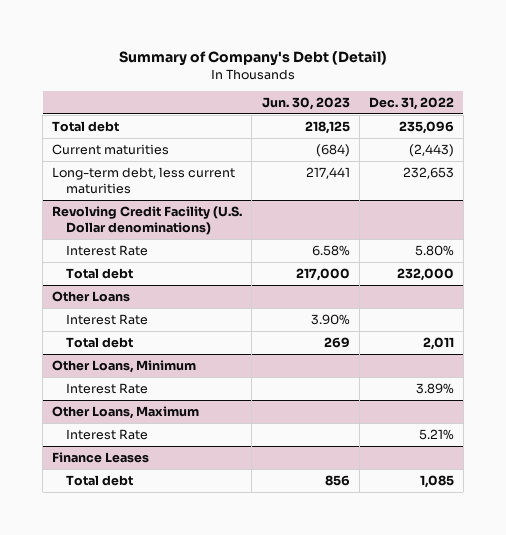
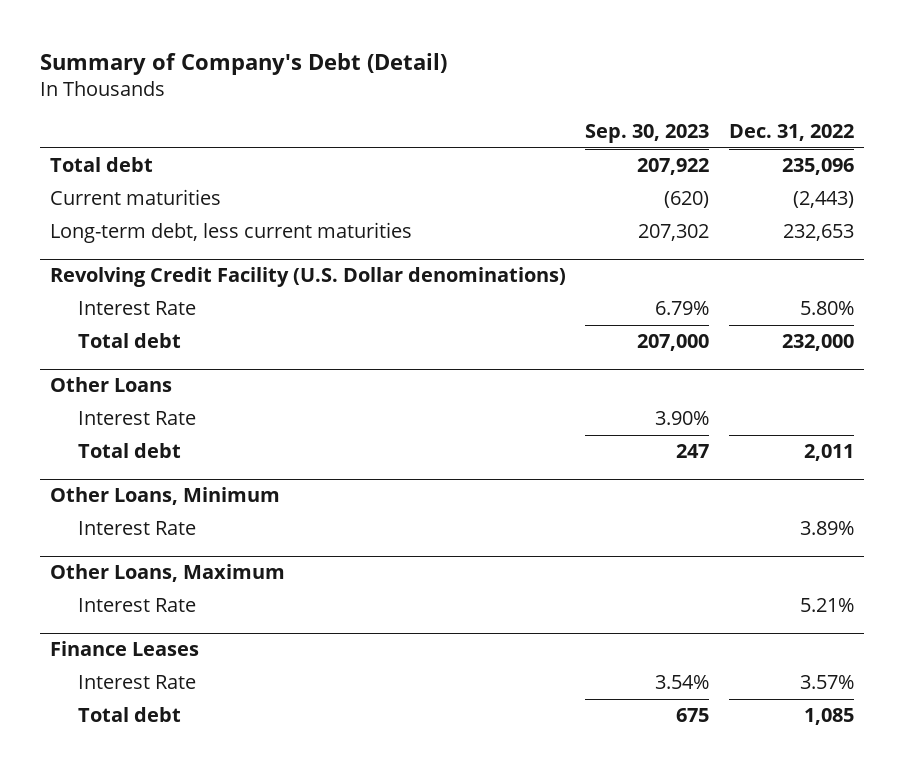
- | Jun. 30, 2023 | Dec. 31, 2022
+ | Sep. 30, 2023 | Dec. 31, 2022
@ Finance Leases
+ Interest Rate | 3.54% | 3.57%

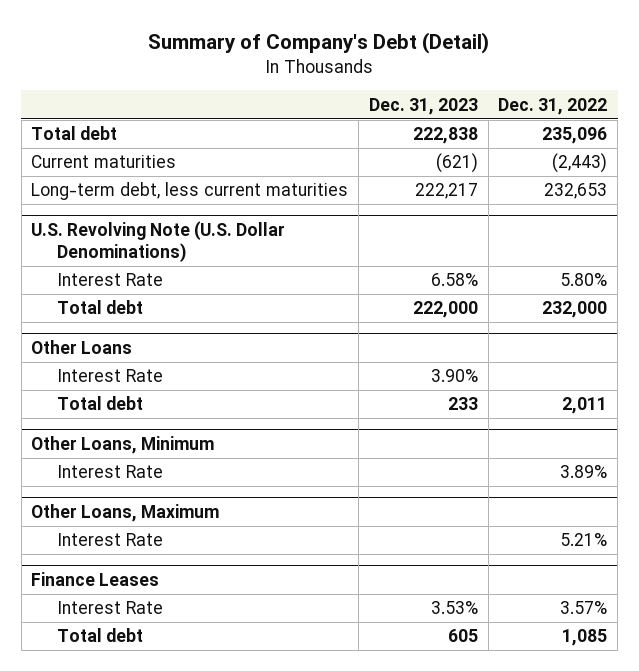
- | Sep. 30, 2023 | Dec. 31, 2022
+ | Dec. 31, 2023 | Dec. 31, 2022
- Revolving Credit Facility (U.S. Dollar denominations)
+ U.S. Revolving Note (U.S. Dollar Denominations)

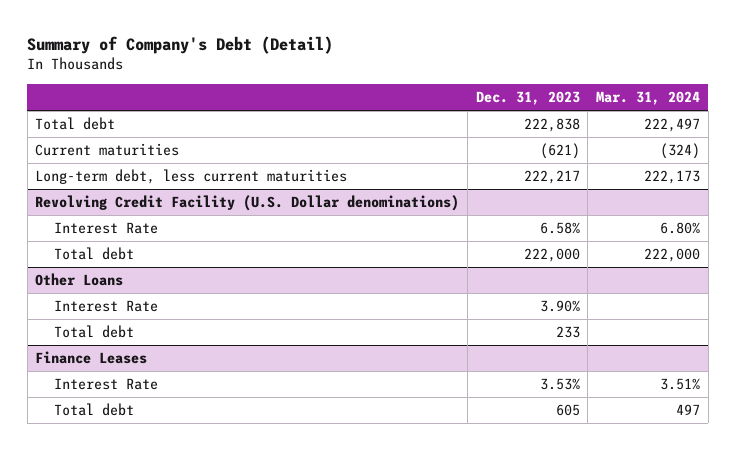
- | Dec. 31, 2023 | Dec. 31, 2022
+ | Dec. 31, 2023 | Mar. 31, 2024
- U.S. Revolving Note (U.S. Dollar Denominations)
+ Revolving Credit Facility (U.S. Dollar denominations)
- Other Loans, Minimum
- Interest Rate | | 3.89%
- Other Loans, Maximum
- Interest Rate | | 5.21%

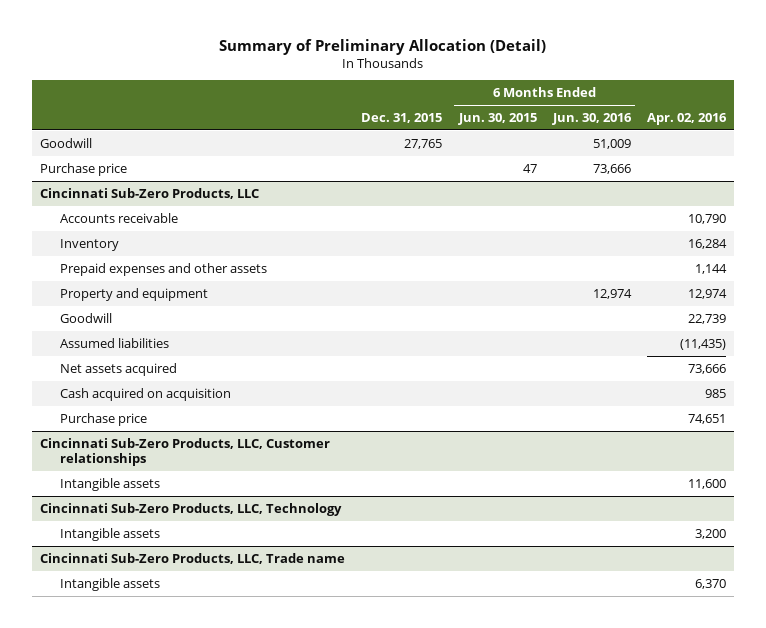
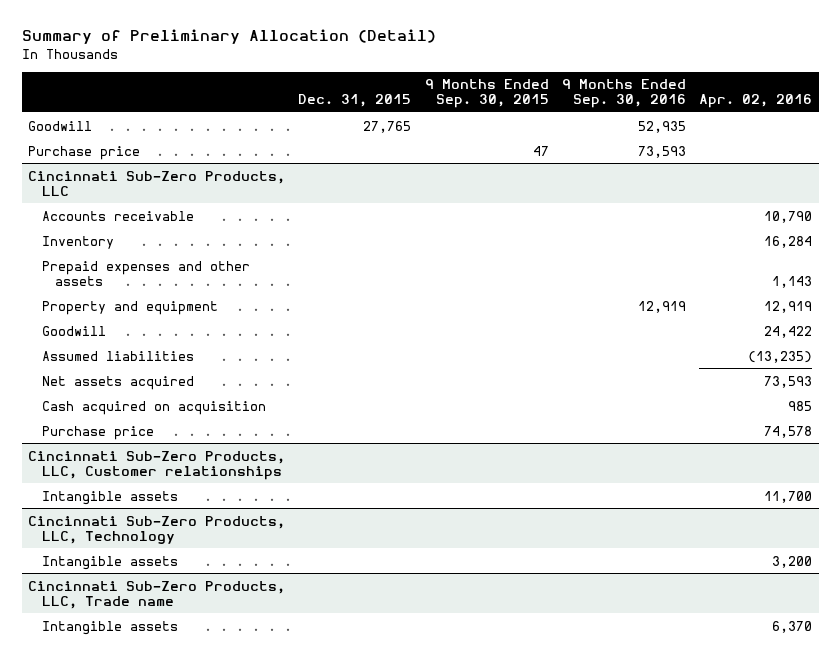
- | Dec. 31, 2015 | 6 Months Ended Jun. 30, 2015 | 6 Months Ended Jun. 30, 2016 | Apr. 02, 2016
+ | Dec. 31, 2015 | 9 Months Ended Sep. 30, 2015 | 9 Months Ended Sep. 30, 2016 | Apr. 02, 2016
@ Cincinnati Sub-Zero Products, LLC
- Prepaid expenses and other assets | | | | 1,144
- Property and equipment | | | 12,974 | 12,974
- Goodwill | | | | 22,739
- Assumed liabilities | | | | (11,435)
- Net assets acquired | | | | 73,666
+ Prepaid expenses and other assets | | | | 1,143
+ Property and equipment | | | 12,919 | 12,919
+ Goodwill | | | | 24,422
+ Assumed liabilities | | | | (13,235)
+ Net assets acquired | | | | 73,593
- Purchase price | | | | 74,651
+ Purchase price | | | | 74,578
@ Cincinnati Sub-Zero Products, LLC, Customer relationships
- Intangible assets | | | | 11,600
+ Intangible assets | | | | 11,700

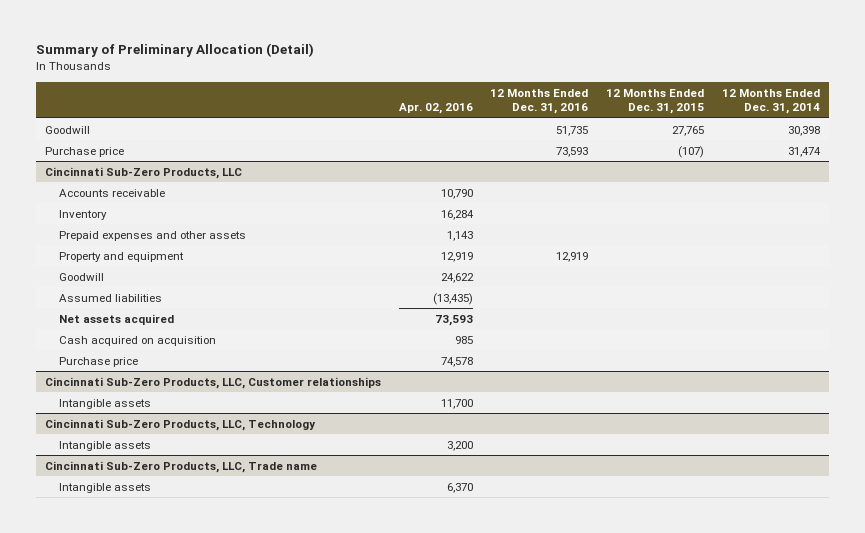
- | Dec. 31, 2015 | 9 Months Ended Sep. 30, 2015 | 9 Months Ended Sep. 30, 2016 | Apr. 02, 2016
+ | Apr. 02, 2016 | 12 Months Ended Dec. 31, 2016 | 12 Months Ended Dec. 31, 2015 | 12 Months Ended Dec. 31, 2014
@ Cincinnati Sub-Zero Products, LLC
- Goodwill | | | | 24,422
- Assumed liabilities | | | | (13,235)
+ Goodwill | 24,622 | | |
+ Assumed liabilities | (13,435) | | |

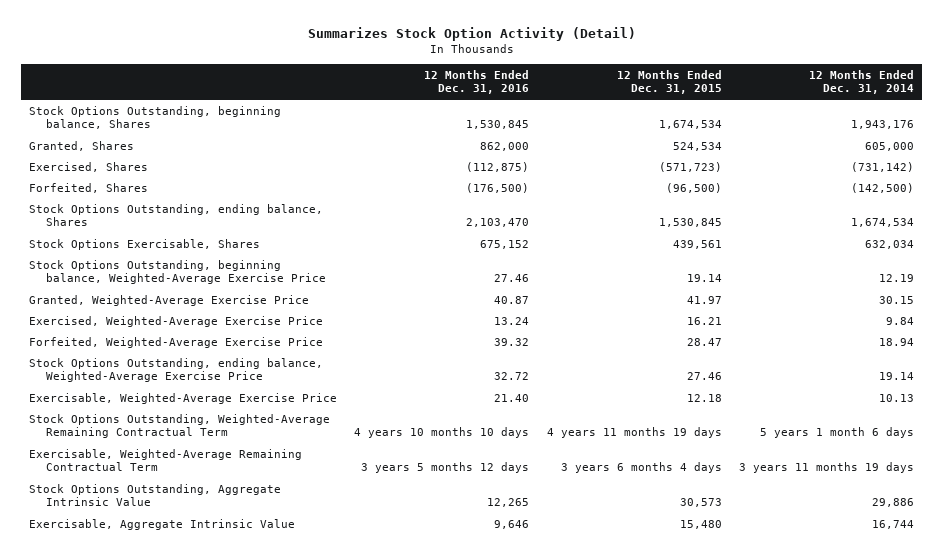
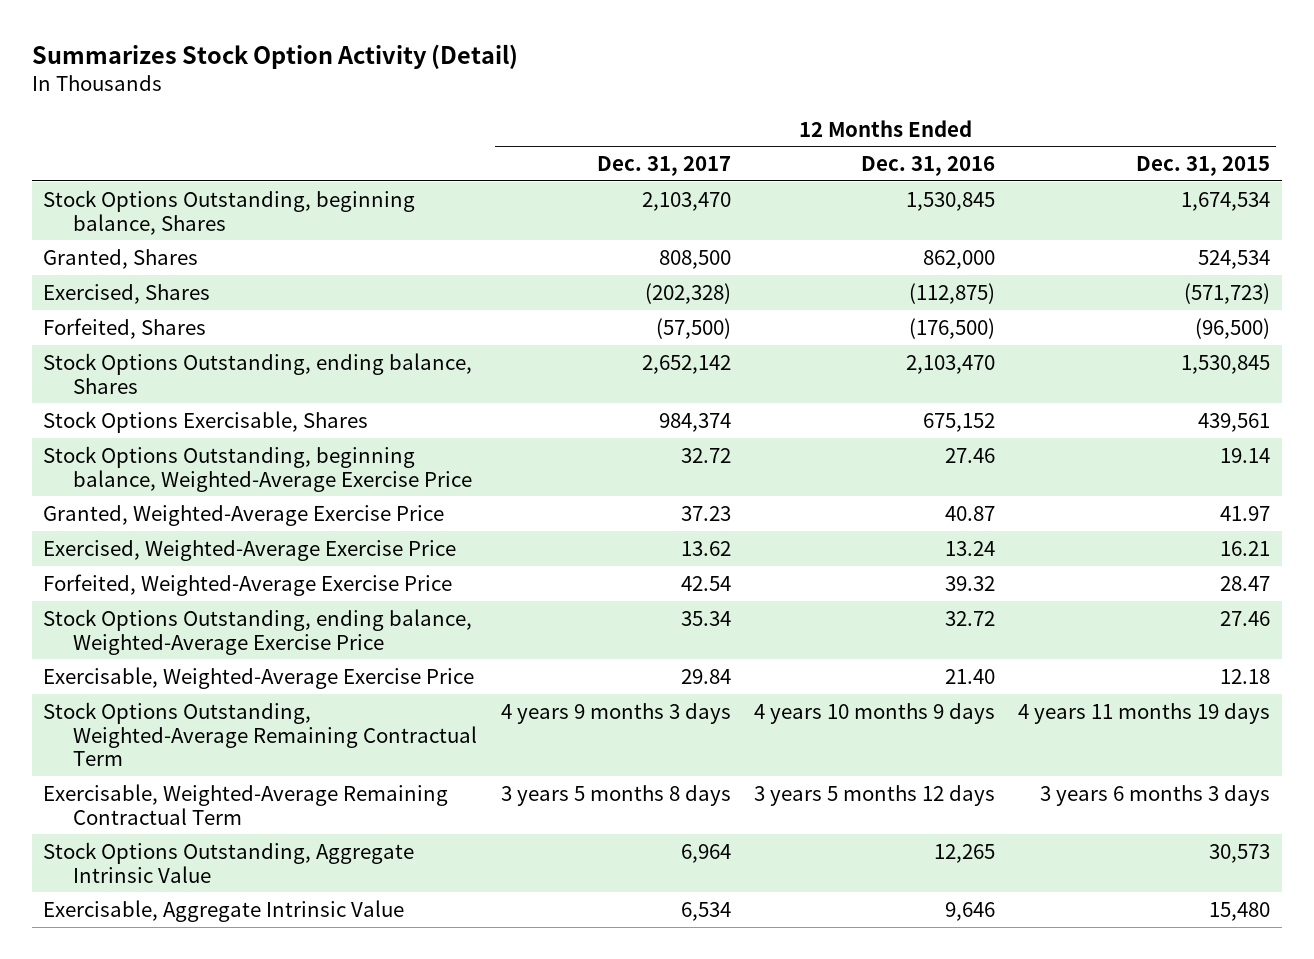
- | 12 Months Ended Dec. 31, 2016 | 12 Months Ended Dec. 31, 2015 | 12 Months Ended Dec. 31, 2014
+ | 12 Months Ended Dec. 31, 2017 | 12 Months Ended Dec. 31, 2016 | 12 Months Ended Dec. 31, 2015
- Stock Options Outstanding, Weighted-Average Remaining Contractual Term | 4 years 10 months 10 days | 4 years 11 months 19 days | 5 years 1 month 6 days
- Exercisable, Weighted-Average Remaining Contractual Term | 3 years 5 months 12 days | 3 years 6 months 4 days | 3 years 11 months 19 days
+ Stock Options Outstanding, Weighted-Average Remaining Contractual Term | 4 years 9 months 3 days | 4 years 10 months 9 days | 4 years 11 months 19 days
+ Exercisable, Weighted-Average Remaining Contractual Term | 3 years 5 months 8 days | 3 years 5 months 12 days | 3 years 6 months 3 days

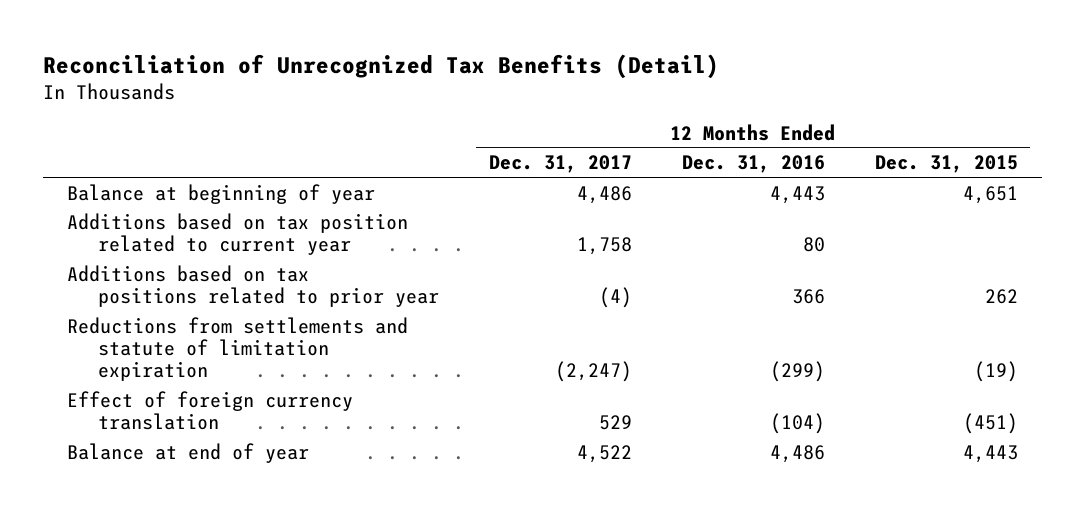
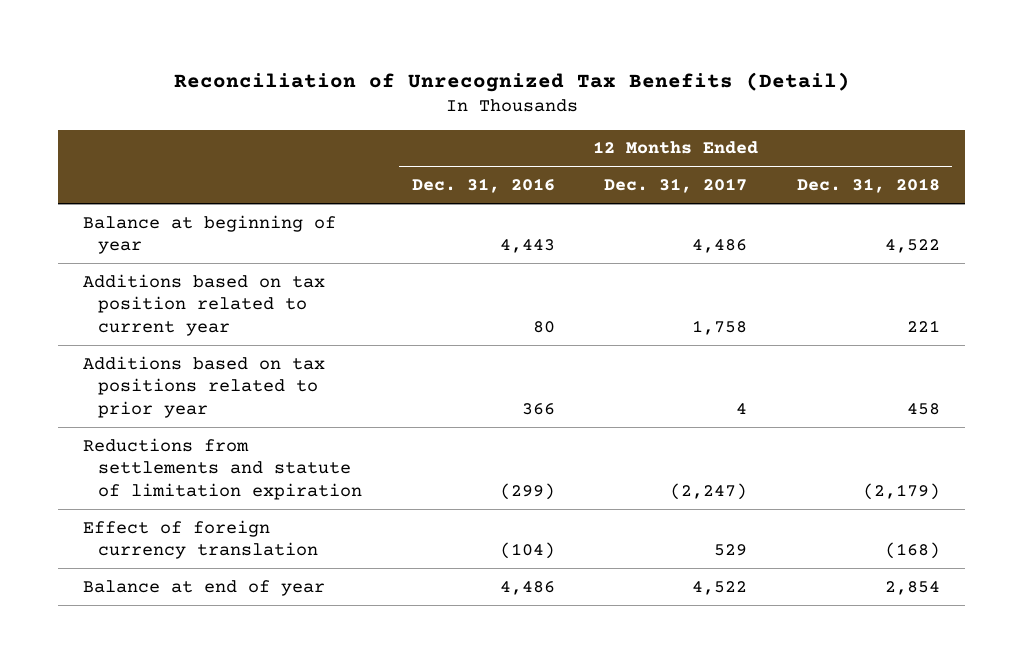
- | 12 Months Ended Dec. 31, 2017 | 12 Months Ended Dec. 31, 2016 | 12 Months Ended Dec. 31, 2015
+ | 12 Months Ended Dec. 31, 2016 | 12 Months Ended Dec. 31, 2017 | 12 Months Ended Dec. 31, 2018
- Additions based on tax positions related to prior year | (4) | 366 | 262
+ Additions based on tax positions related to prior year | 366 | 4 | 458

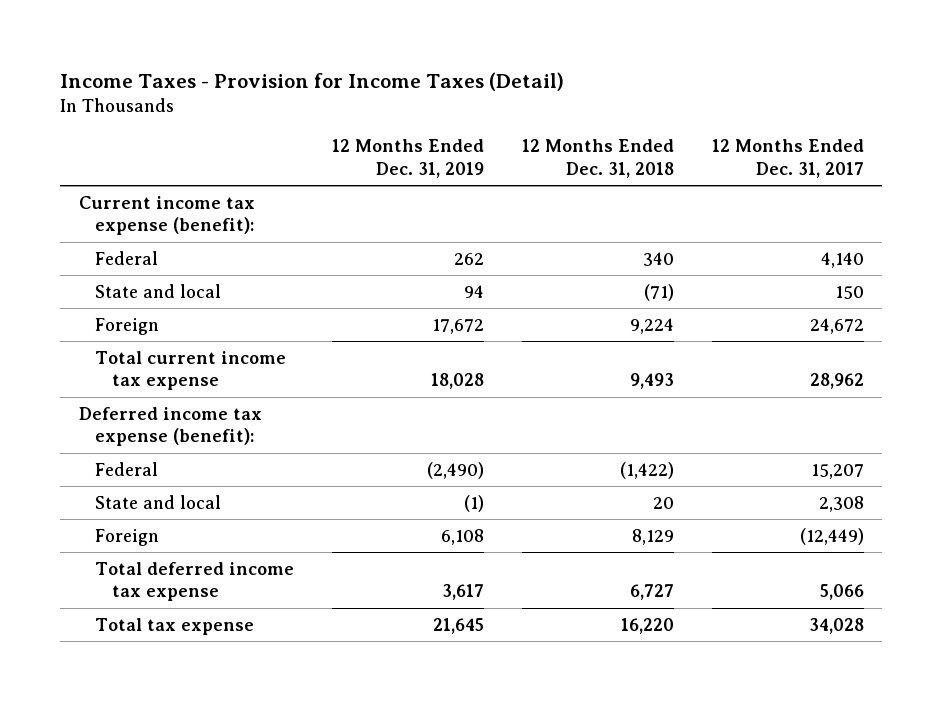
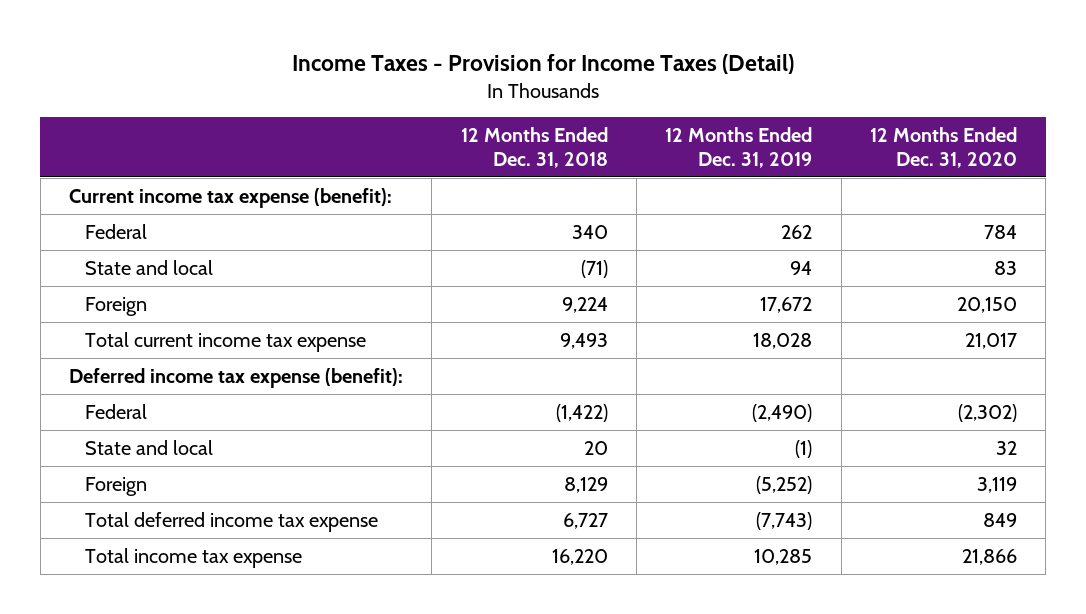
- | 12 Months Ended Dec. 31, 2019 | 12 Months Ended Dec. 31, 2018 | 12 Months Ended Dec. 31, 2017
+ | 12 Months Ended Dec. 31, 2018 | 12 Months Ended Dec. 31, 2019 | 12 Months Ended Dec. 31, 2020
- Foreign | 6,108 | 8,129 | (12,449)
- Total deferred income tax expense | 3,617 | 6,727 | 5,066
- Total tax expense | 21,645 | 16,220 | 34,028
+ Foreign | 8,129 | (5,252) | 3,119
+ Total deferred income tax expense | 6,727 | (7,743) | 849
+ Total income tax expense | 16,220 | 10,285 | 21,866

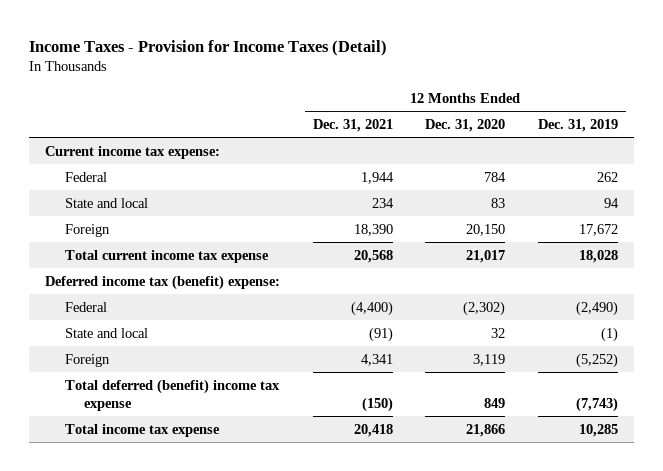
- | 12 Months Ended Dec. 31, 2018 | 12 Months Ended Dec. 31, 2019 | 12 Months Ended Dec. 31, 2020
+ | 12 Months Ended Dec. 31, 2021 | 12 Months Ended Dec. 31, 2020 | 12 Months Ended Dec. 31, 2019
- Current income tax expense (benefit):
+ Current income tax expense:
- Deferred income tax expense (benefit):
+ Deferred income tax (benefit) expense:
- Total deferred income tax expense | 6,727 | (7,743) | 849
+ Total deferred (benefit) income tax expense | (150) | 849 | (7,743)

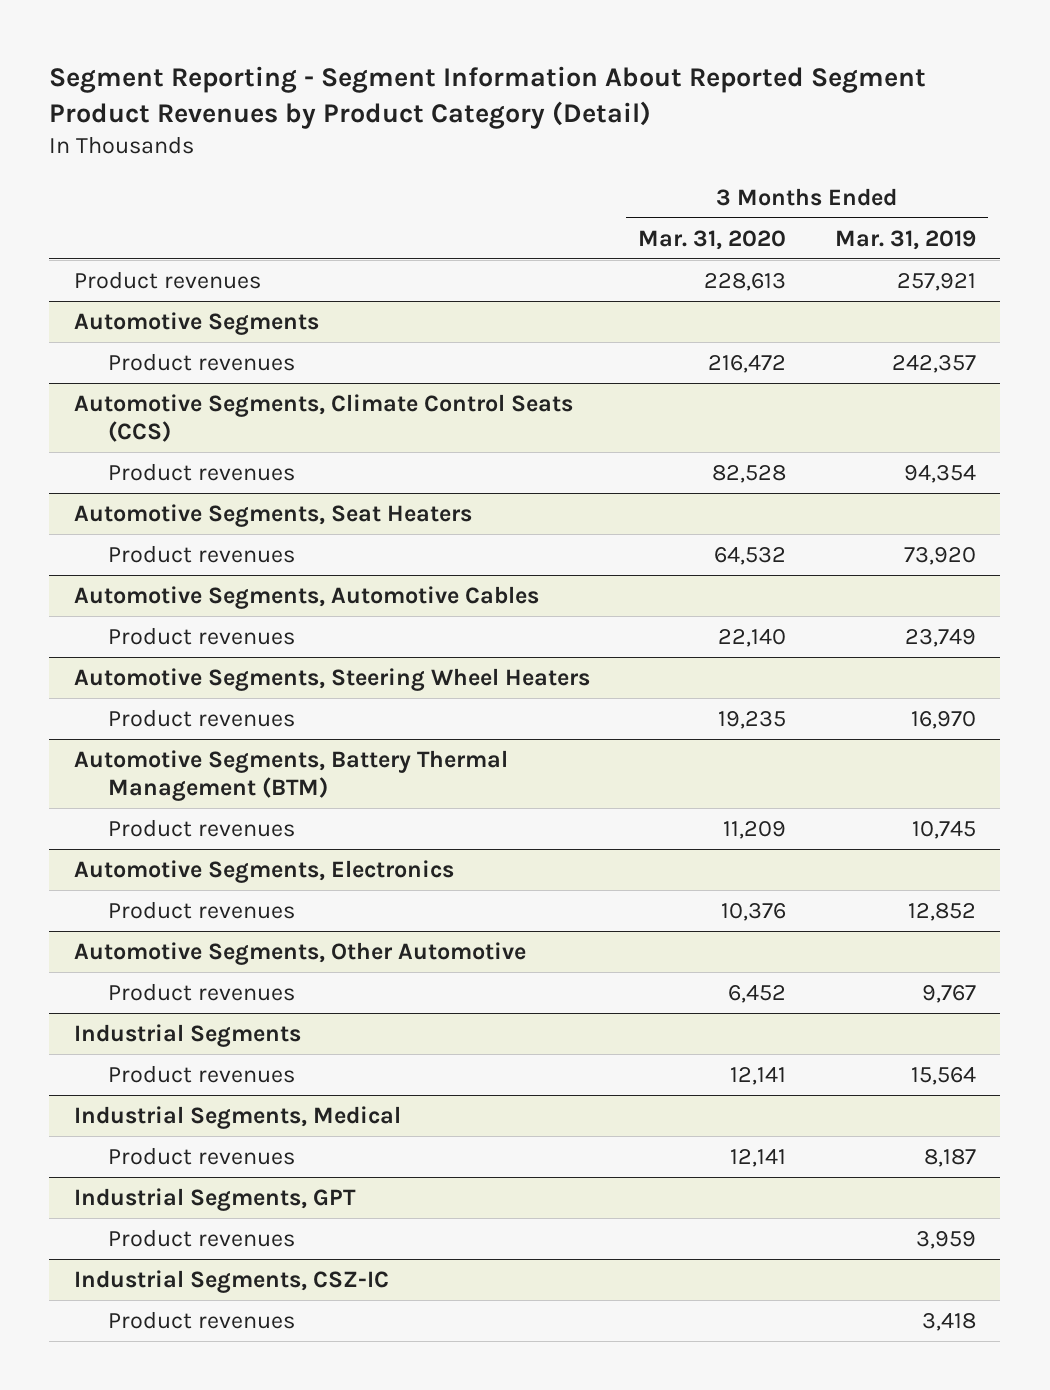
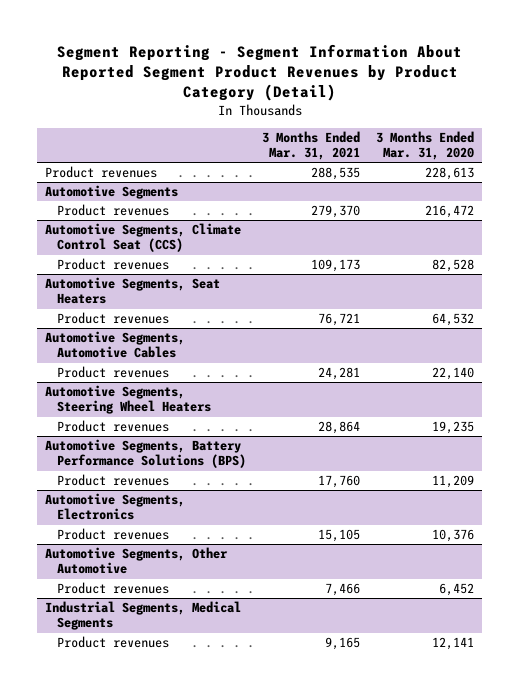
- | 3 Months Ended Mar. 31, 2020 | 3 Months Ended Mar. 31, 2019
+ | 3 Months Ended Mar. 31, 2021 | 3 Months Ended Mar. 31, 2020
- Automotive Segments, Climate Control Seats (CCS)
+ Automotive Segments, Climate Control Seat (CCS)
- Automotive Segments, Battery Thermal Management (BTM)
+ Automotive Segments, Battery Performance Solutions (BPS)
- Industrial Segments
- Product revenues | 12,141 | 15,564
- Industrial Segments, Medical
+ Industrial Segments, Medical Segments
- Industrial Segments, GPT
- Product revenues | | 3,959
- Industrial Segments, CSZ-IC
- Product revenues | | 3,418

